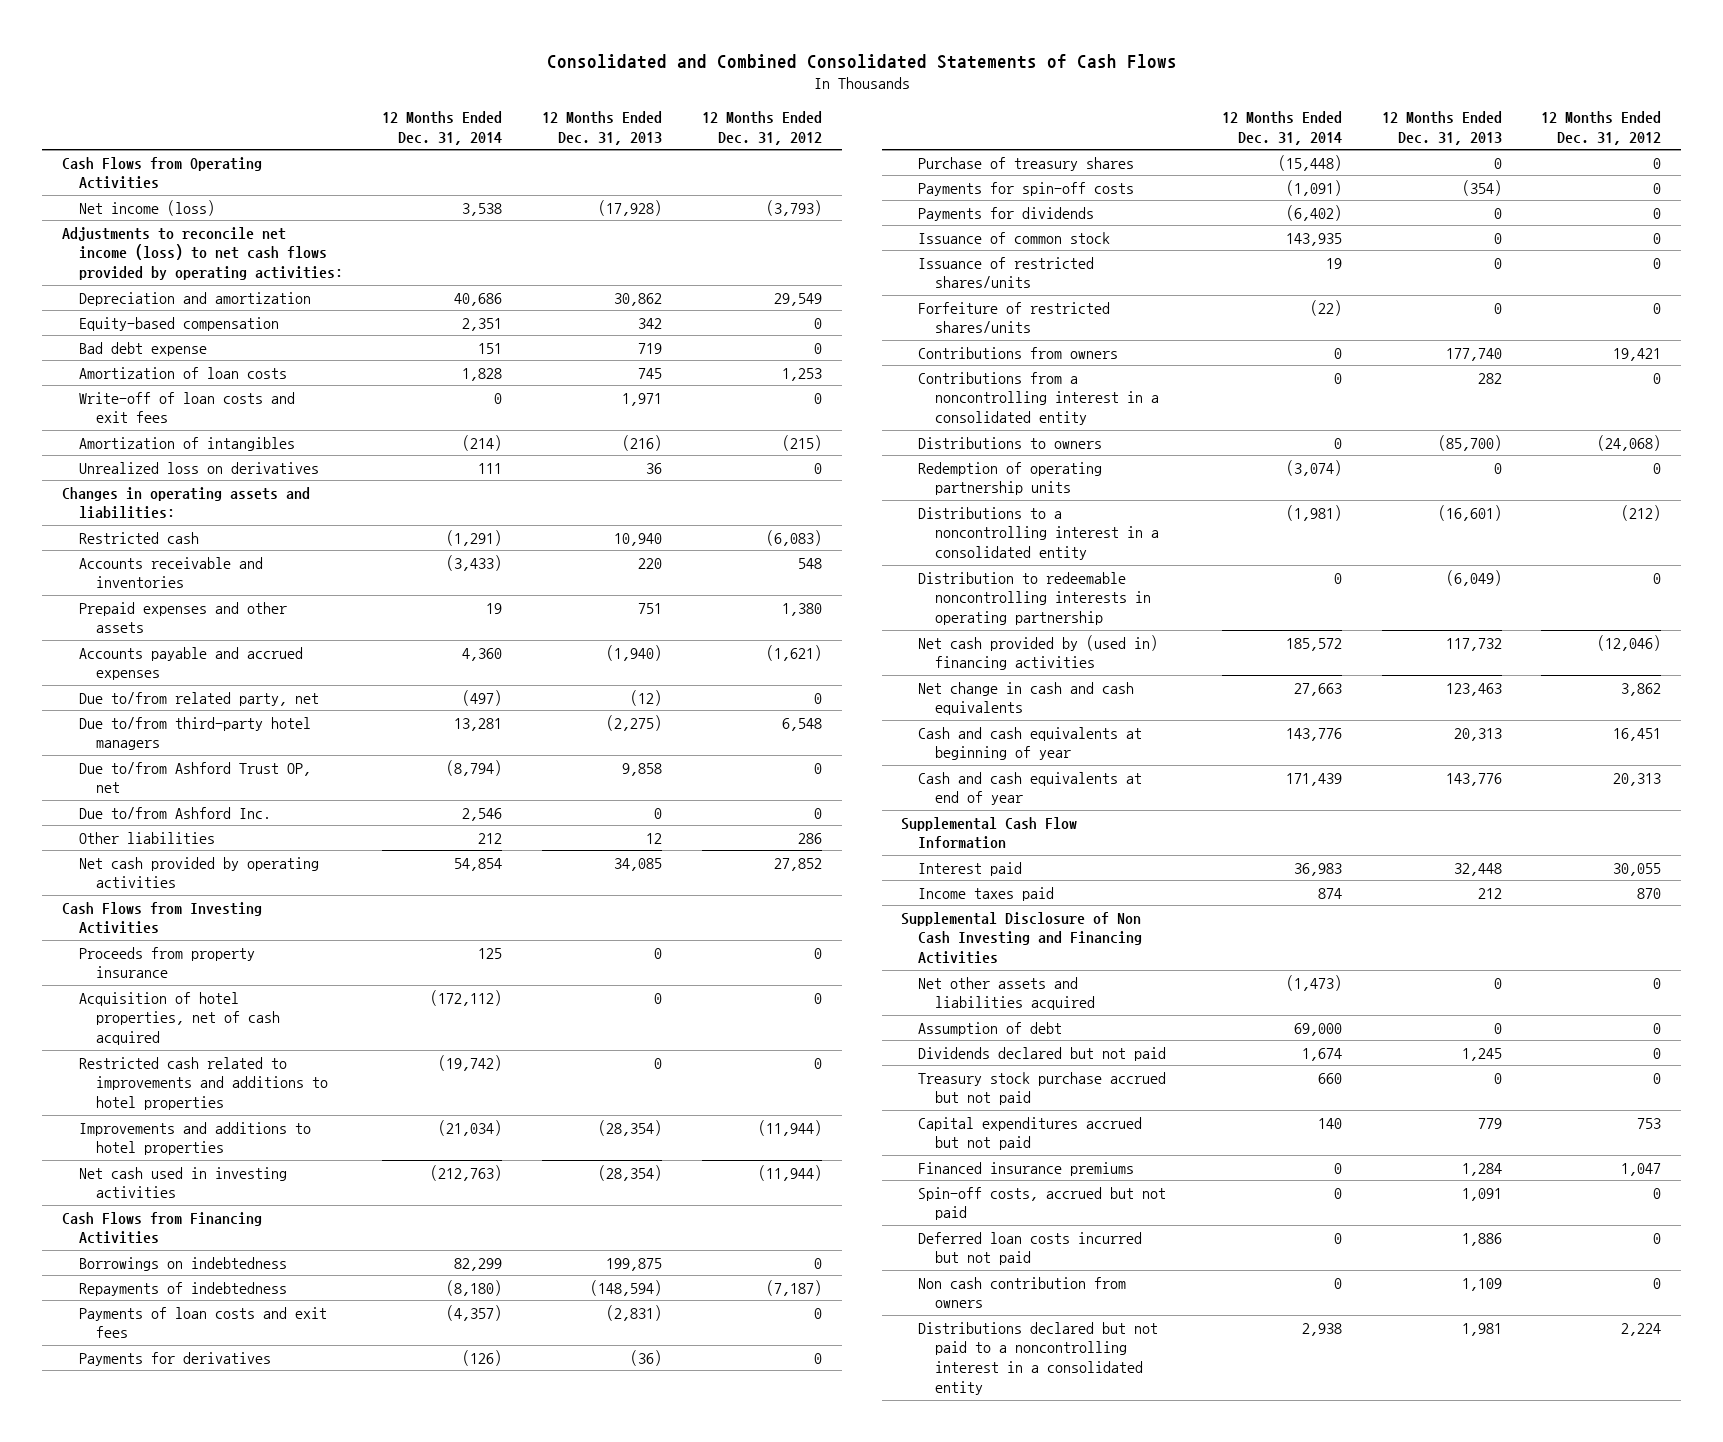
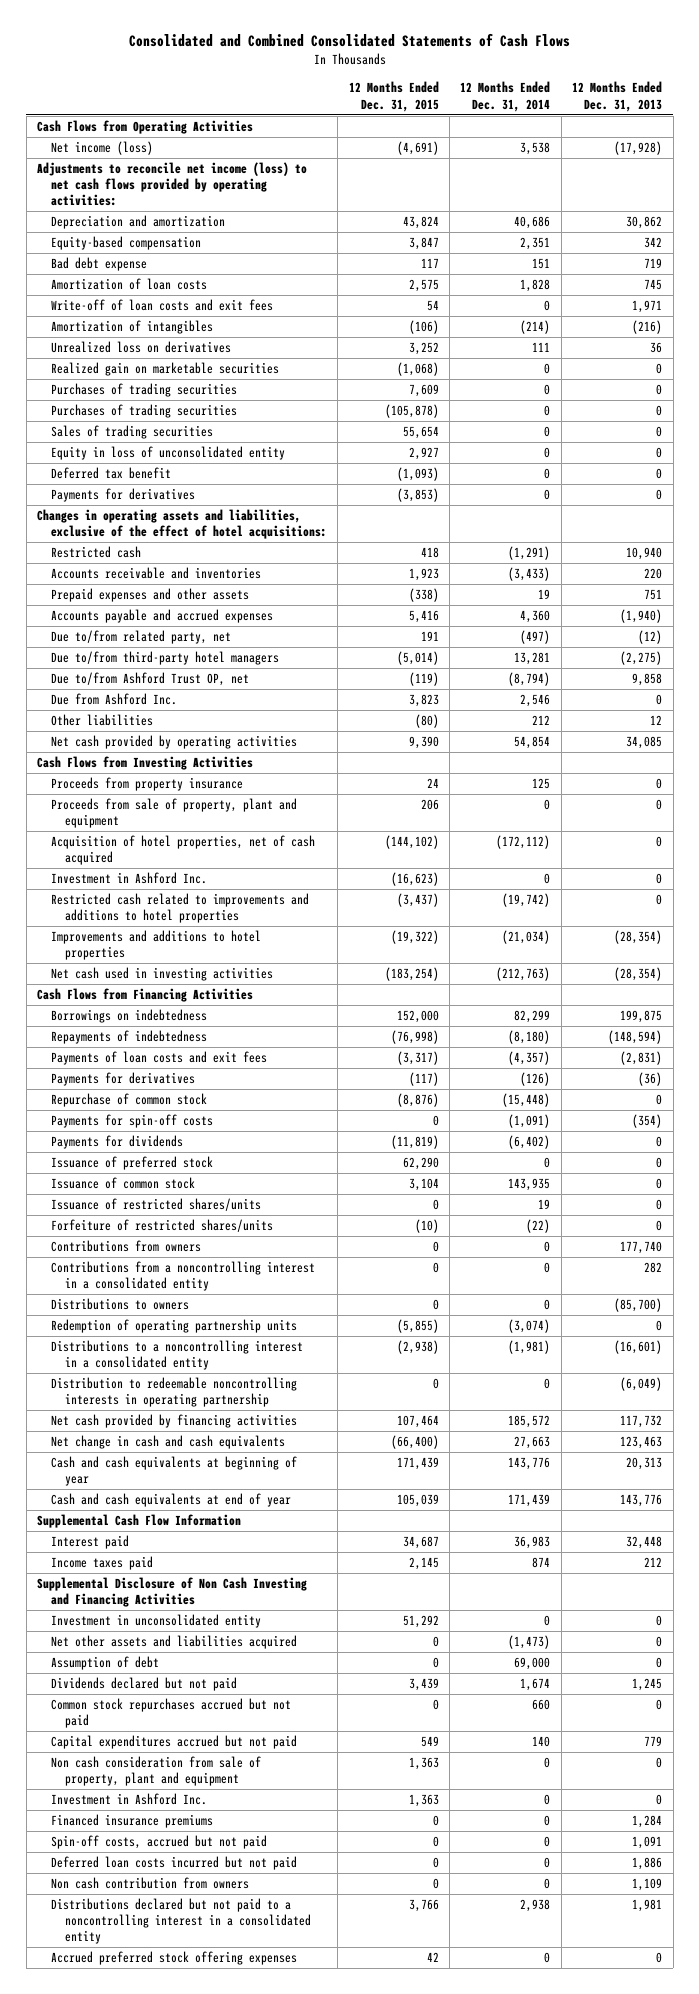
- | 12 Months Ended Dec. 31, 2014 | 12 Months Ended Dec. 31, 2013 | 12 Months Ended Dec. 31, 2012
+ | 12 Months Ended Dec. 31, 2015 | 12 Months Ended Dec. 31, 2014 | 12 Months Ended Dec. 31, 2013
- Changes in operating assets and liabilities:
+ Realized gain on marketable securities | (1,068) | 0 | 0
+ Purchases of trading securities | 7,609 | 0 | 0
+ Purchases of trading securities | (105,878) | 0 | 0
+ Sales of trading securities | 55,654 | 0 | 0
+ Equity in loss of unconsolidated entity | 2,927 | 0 | 0
+ Deferred tax benefit | (1,093) | 0 | 0
+ Payments for derivatives | (3,853) | 0 | 0
+ Changes in operating assets and liabilities, exclusive of the effect of hotel acquisitions:
- Due to/from Ashford Inc. | 2,546 | 0 | 0
+ Due from Ashford Inc. | 3,823 | 2,546 | 0
+ Proceeds from sale of property, plant and equipment | 206 | 0 | 0
+ Investment in Ashford Inc. | (16,623) | 0 | 0
- Purchase of treasury shares | (15,448) | 0 | 0
+ Repurchase of common stock | (8,876) | (15,448) | 0
+ Issuance of preferred stock | 62,290 | 0 | 0
- Net cash provided by (used in) financing activities | 185,572 | 117,732 | (12,046)
+ Net cash provided by financing activities | 107,464 | 185,572 | 117,732
+ Investment in unconsolidated entity | 51,292 | 0 | 0
- Treasury stock purchase accrued but not paid | 660 | 0 | 0
+ Common stock repurchases accrued but not paid | 0 | 660 | 0
+ Non cash consideration from sale of property, plant and equipment | 1,363 | 0 | 0
+ Investment in Ashford Inc. | 1,363 | 0 | 0
+ Accrued preferred stock offering expenses | 42 | 0 | 0

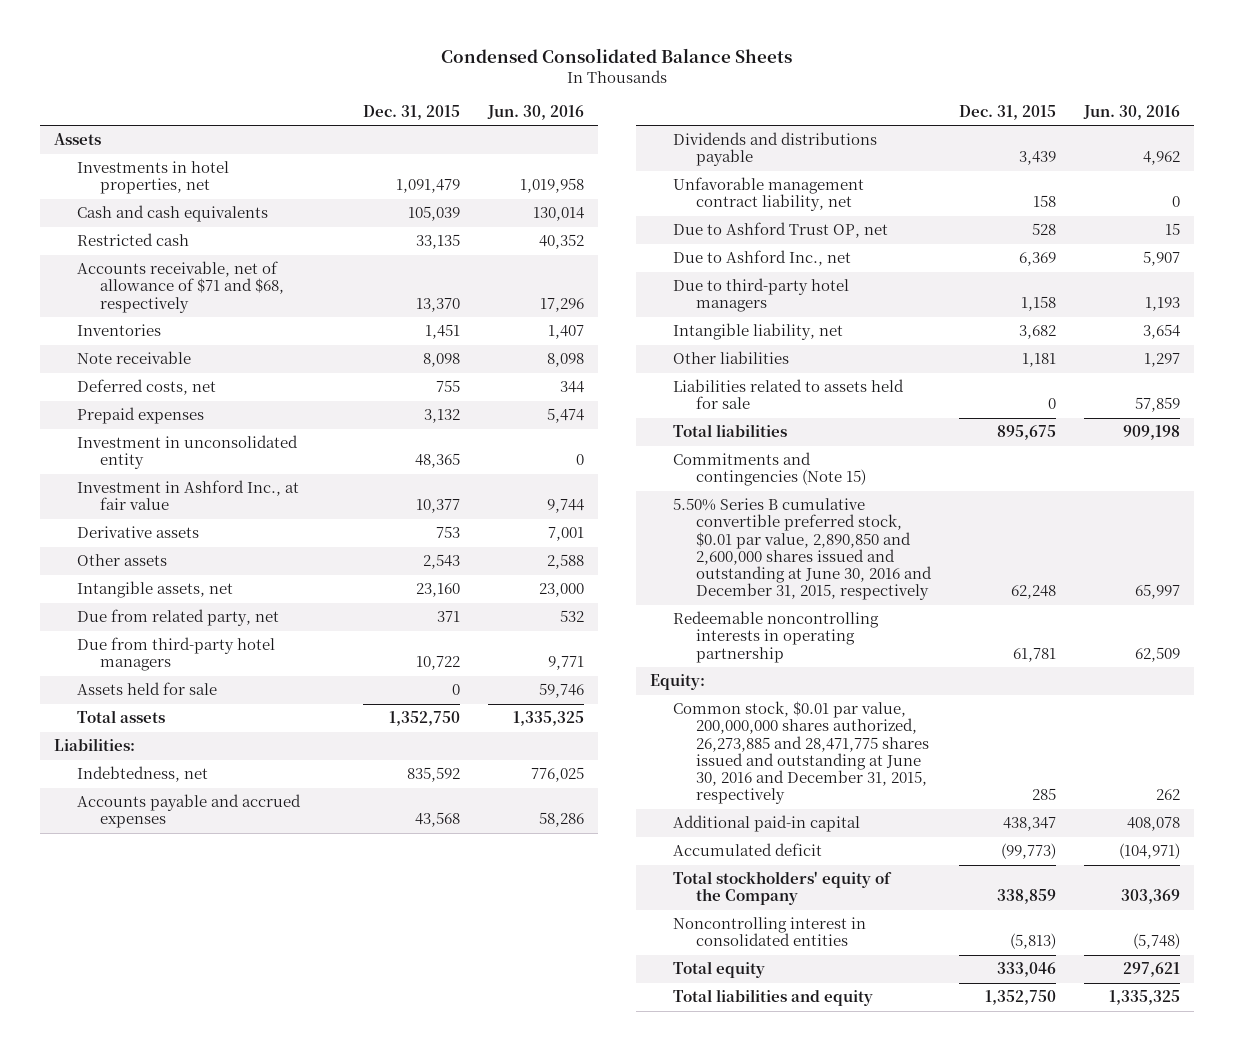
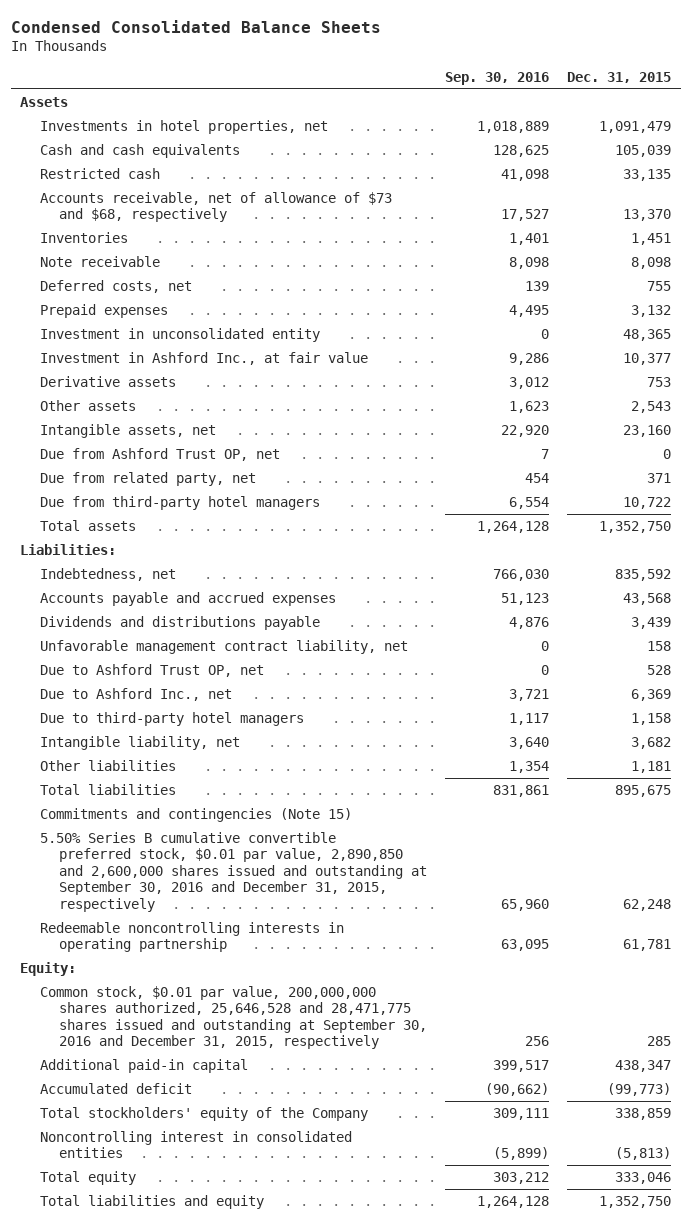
- | Dec. 31, 2015 | Jun. 30, 2016
+ | Sep. 30, 2016 | Dec. 31, 2015
- Accounts receivable, net of allowance of $71 and $68, respectively | 13,370 | 17,296
+ Accounts receivable, net of allowance of $73 and $68, respectively | 17,527 | 13,370
+ Due from Ashford Trust OP, net | 7 | 0
- Assets held for sale | 0 | 59,746
- Liabilities related to assets held for sale | 0 | 57,859
- 5.50% Series B cumulative convertible preferred stock, $0.01 par value, 2,890,850 and 2,600,000 shares issued and outstanding at June 30, 2016 and December 31, 2015, respectively | 62,248 | 65,997
+ 5.50% Series B cumulative convertible preferred stock, $0.01 par value, 2,890,850 and 2,600,000 shares issued and outstanding at September 30, 2016 and December 31, 2015, respectively | 65,960 | 62,248
- Common stock, $0.01 par value, 200,000,000 shares authorized, 26,273,885 and 28,471,775 shares issued and outstanding at June 30, 2016 and December 31, 2015, respectively | 285 | 262
+ Common stock, $0.01 par value, 200,000,000 shares authorized, 25,646,528 and 28,471,775 shares issued and outstanding at September 30, 2016 and December 31, 2015, respectively | 256 | 285

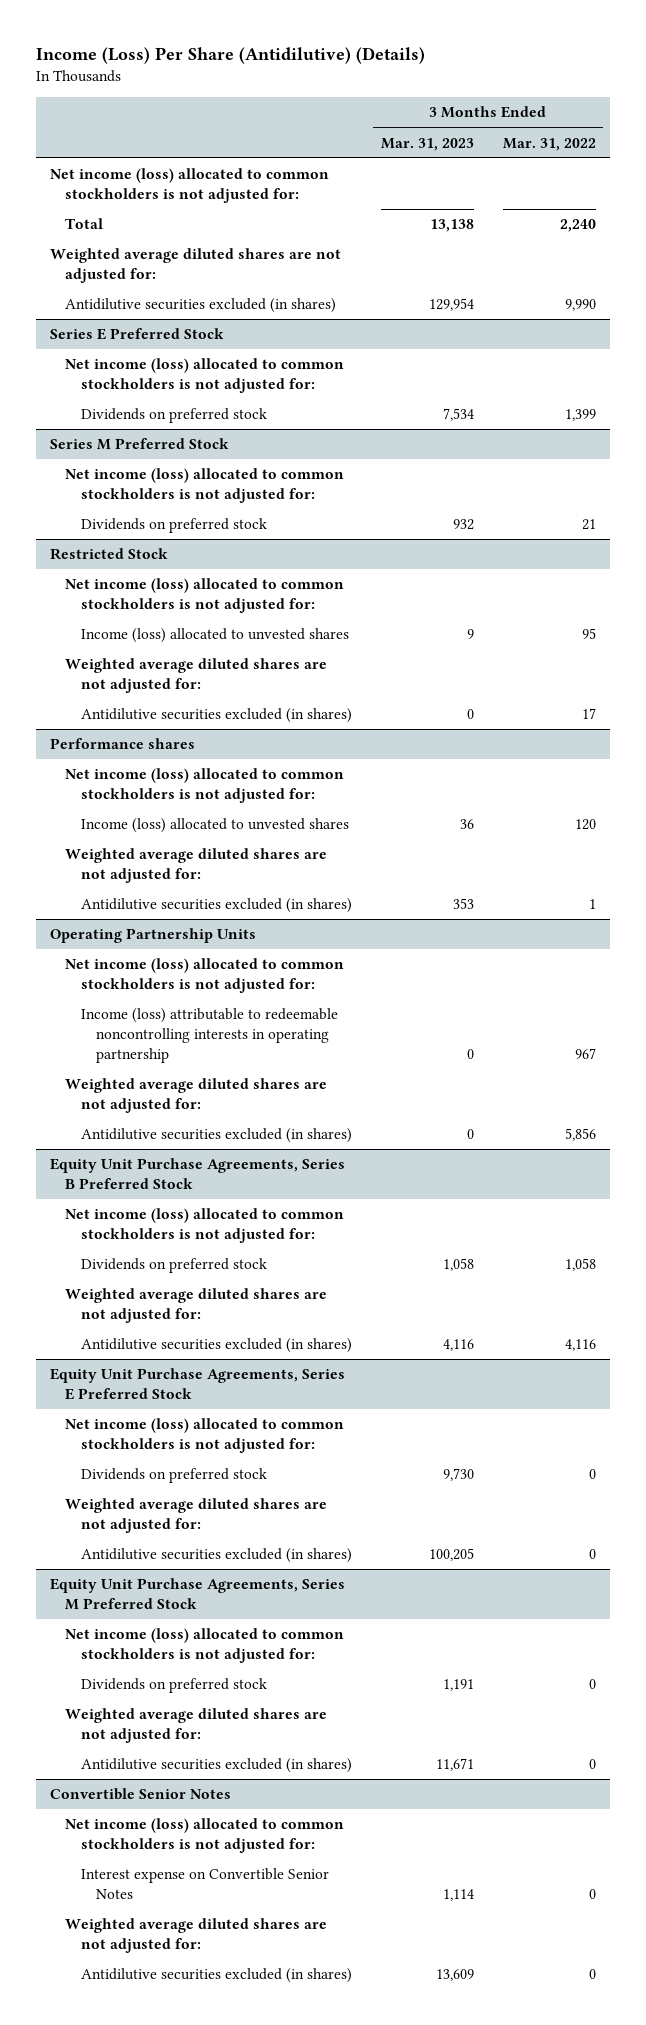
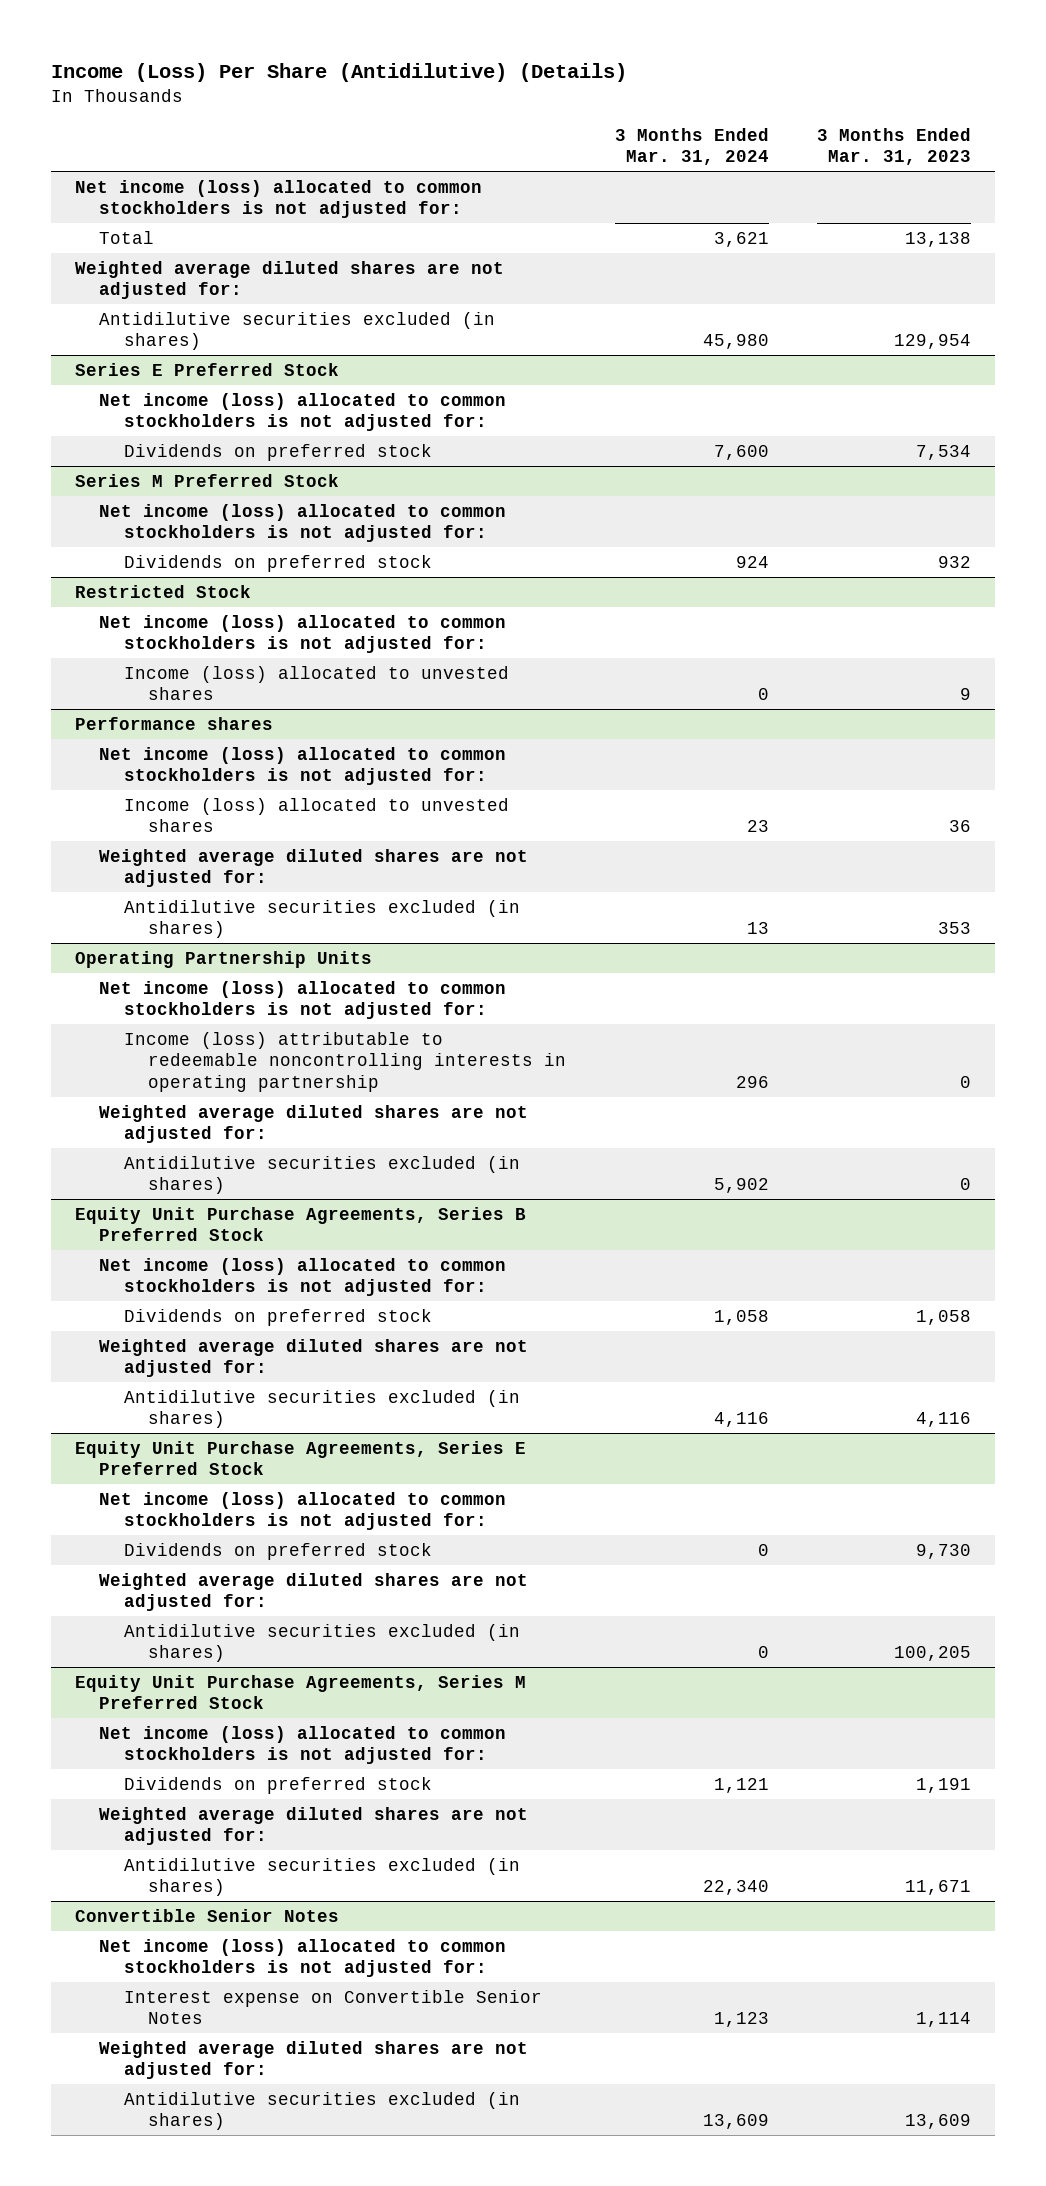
- | 3 Months Ended Mar. 31, 2023 | 3 Months Ended Mar. 31, 2022
+ | 3 Months Ended Mar. 31, 2024 | 3 Months Ended Mar. 31, 2023
@ Restricted Stock
- Weighted average diluted shares are not adjusted for:
- Antidilutive securities excluded (in shares) | 0 | 17

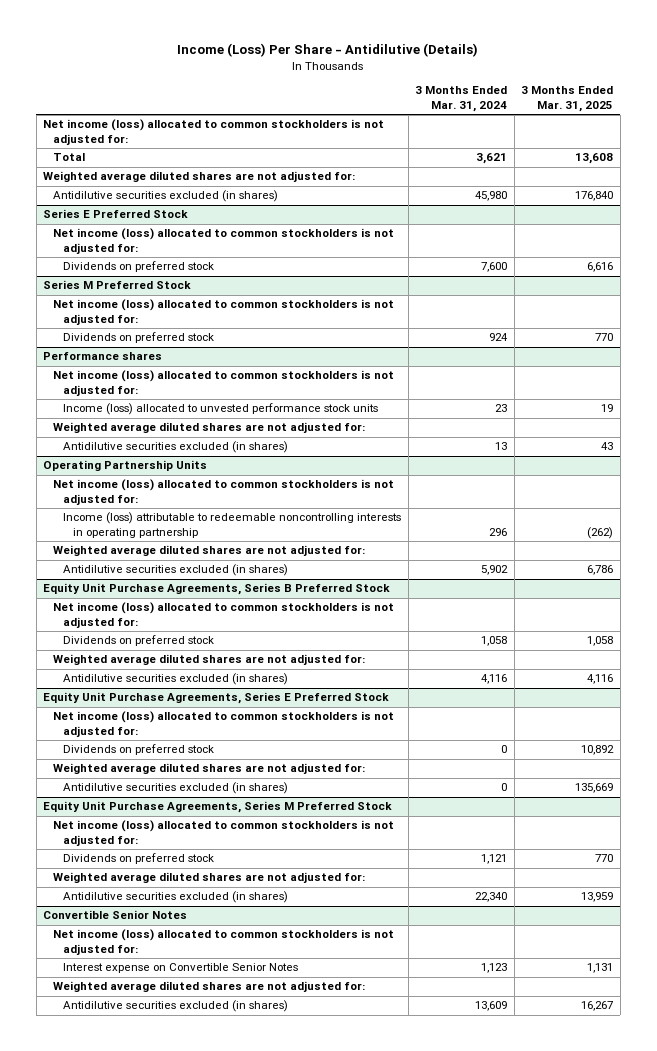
- Income (Loss) Per Share (Antidilutive) (Details)
+ Income (Loss) Per Share - Antidilutive (Details)
- | 3 Months Ended Mar. 31, 2024 | 3 Months Ended Mar. 31, 2023
+ | 3 Months Ended Mar. 31, 2024 | 3 Months Ended Mar. 31, 2025
- Restricted Stock
- Net income (loss) allocated to common stockholders is not adjusted for:
- Income (loss) allocated to unvested shares | 0 | 9
@ Performance shares
- Income (loss) allocated to unvested shares | 23 | 36
+ Income (loss) allocated to unvested performance stock units | 23 | 19

